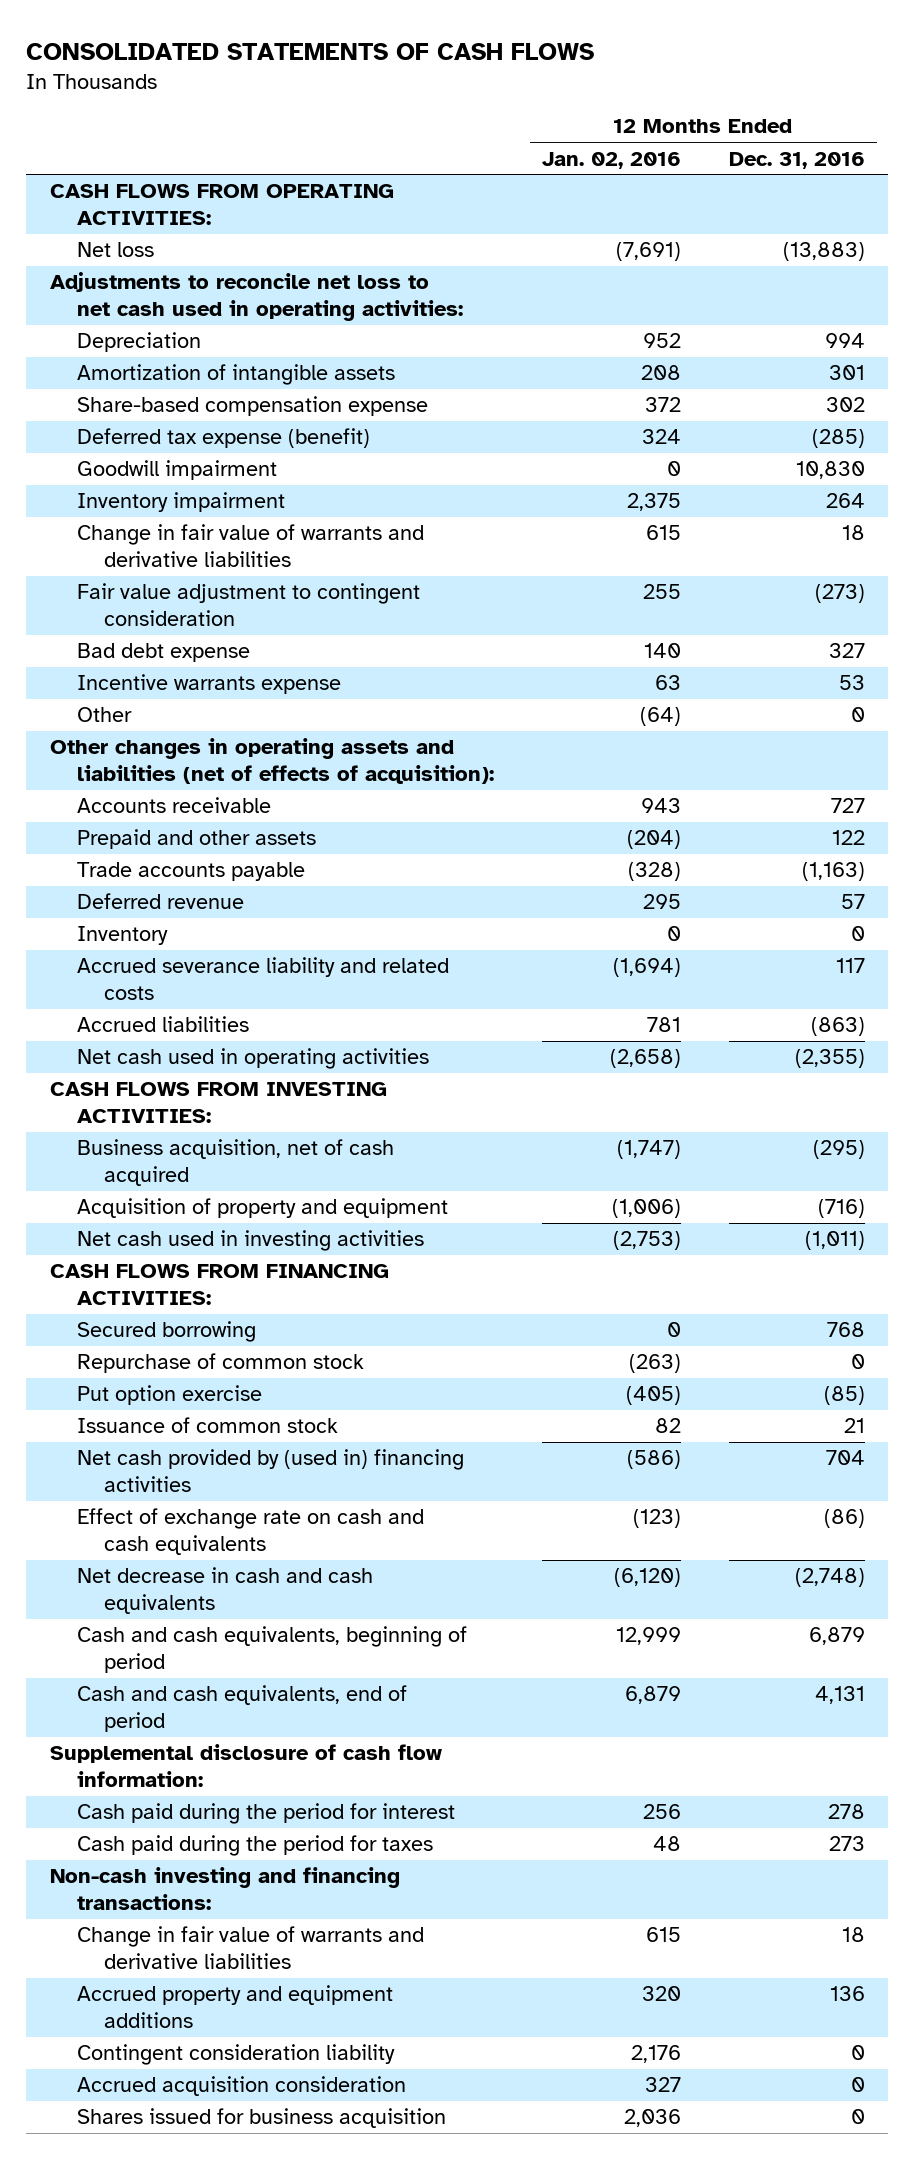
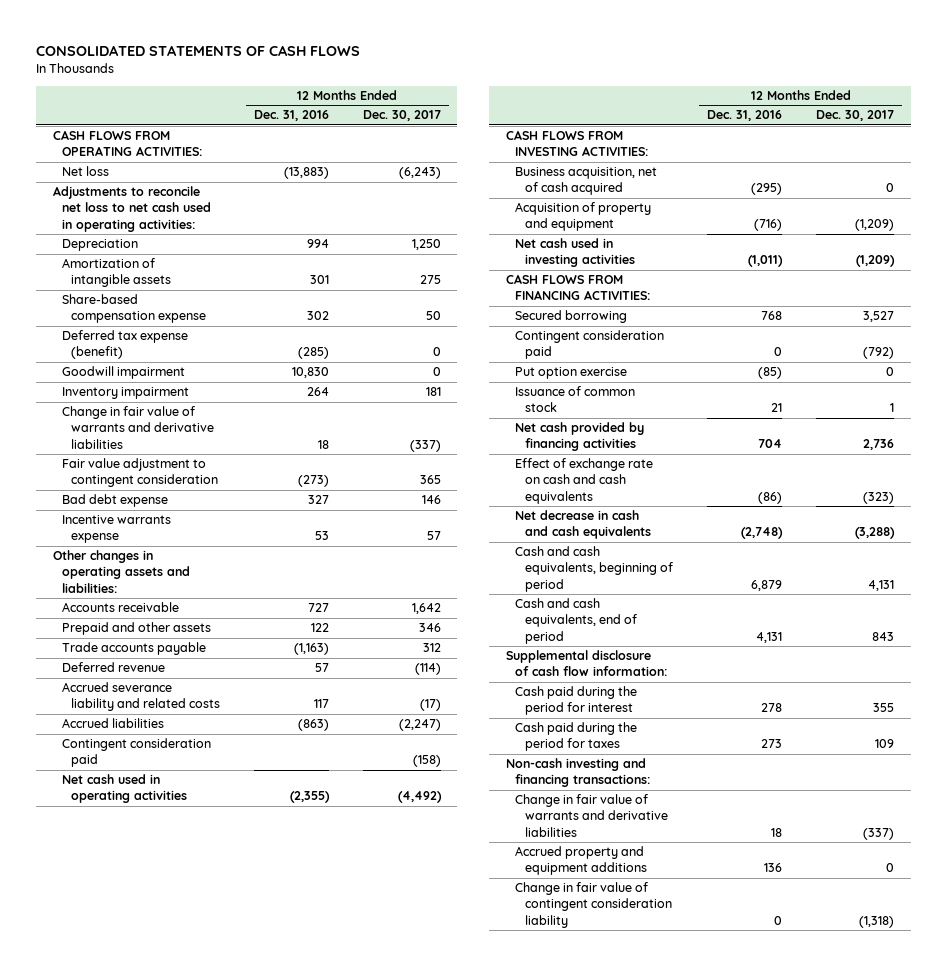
- | 12 Months Ended Jan. 02, 2016 | 12 Months Ended Dec. 31, 2016
+ | 12 Months Ended Dec. 31, 2016 | 12 Months Ended Dec. 30, 2017
- Other | (64) | 0
- Other changes in operating assets and liabilities (net of effects of acquisition):
+ Other changes in operating assets and liabilities:
- Inventory | 0 | 0
+ Contingent consideration paid | | (158)
- Repurchase of common stock | (263) | 0
+ Contingent consideration paid | 0 | (792)
- Net cash provided by (used in) financing activities | (586) | 704
+ Net cash provided by financing activities | 704 | 2,736
- Contingent consideration liability | 2,176 | 0
- Accrued acquisition consideration | 327 | 0
- Shares issued for business acquisition | 2,036 | 0
+ Change in fair value of contingent consideration liability | 0 | (1,318)

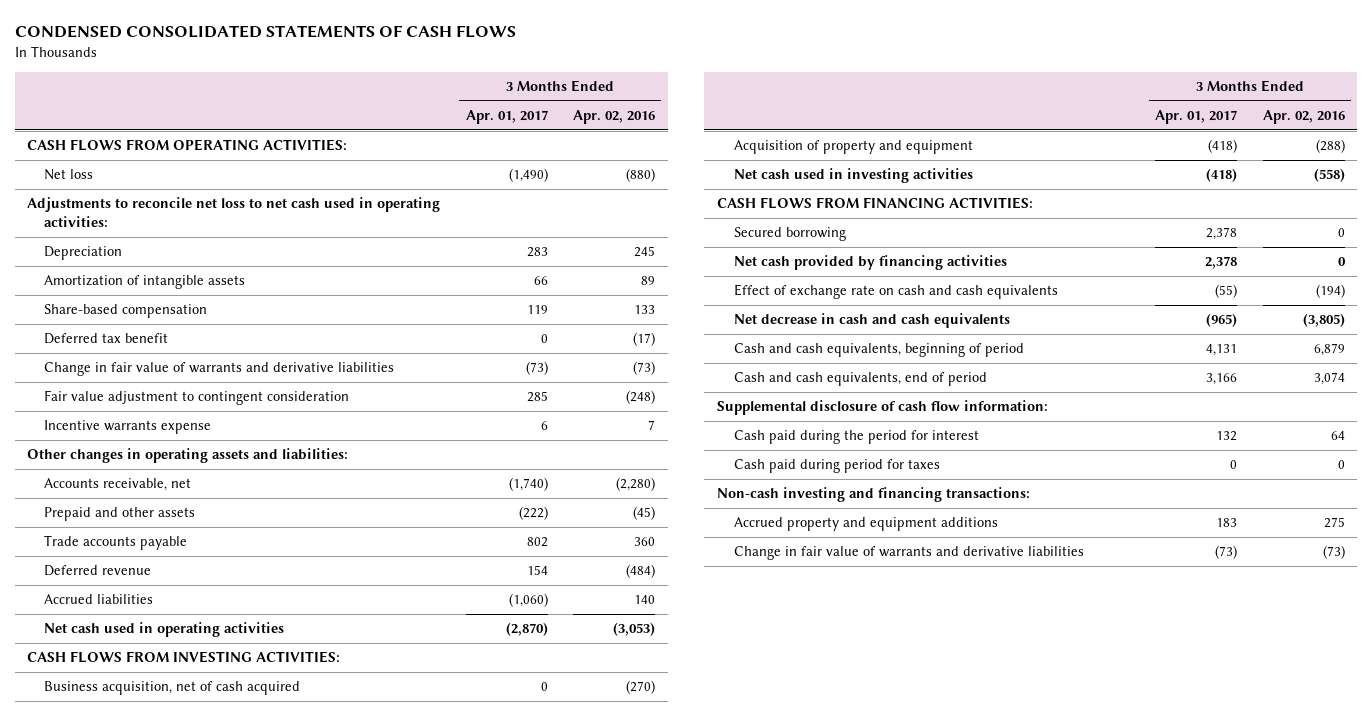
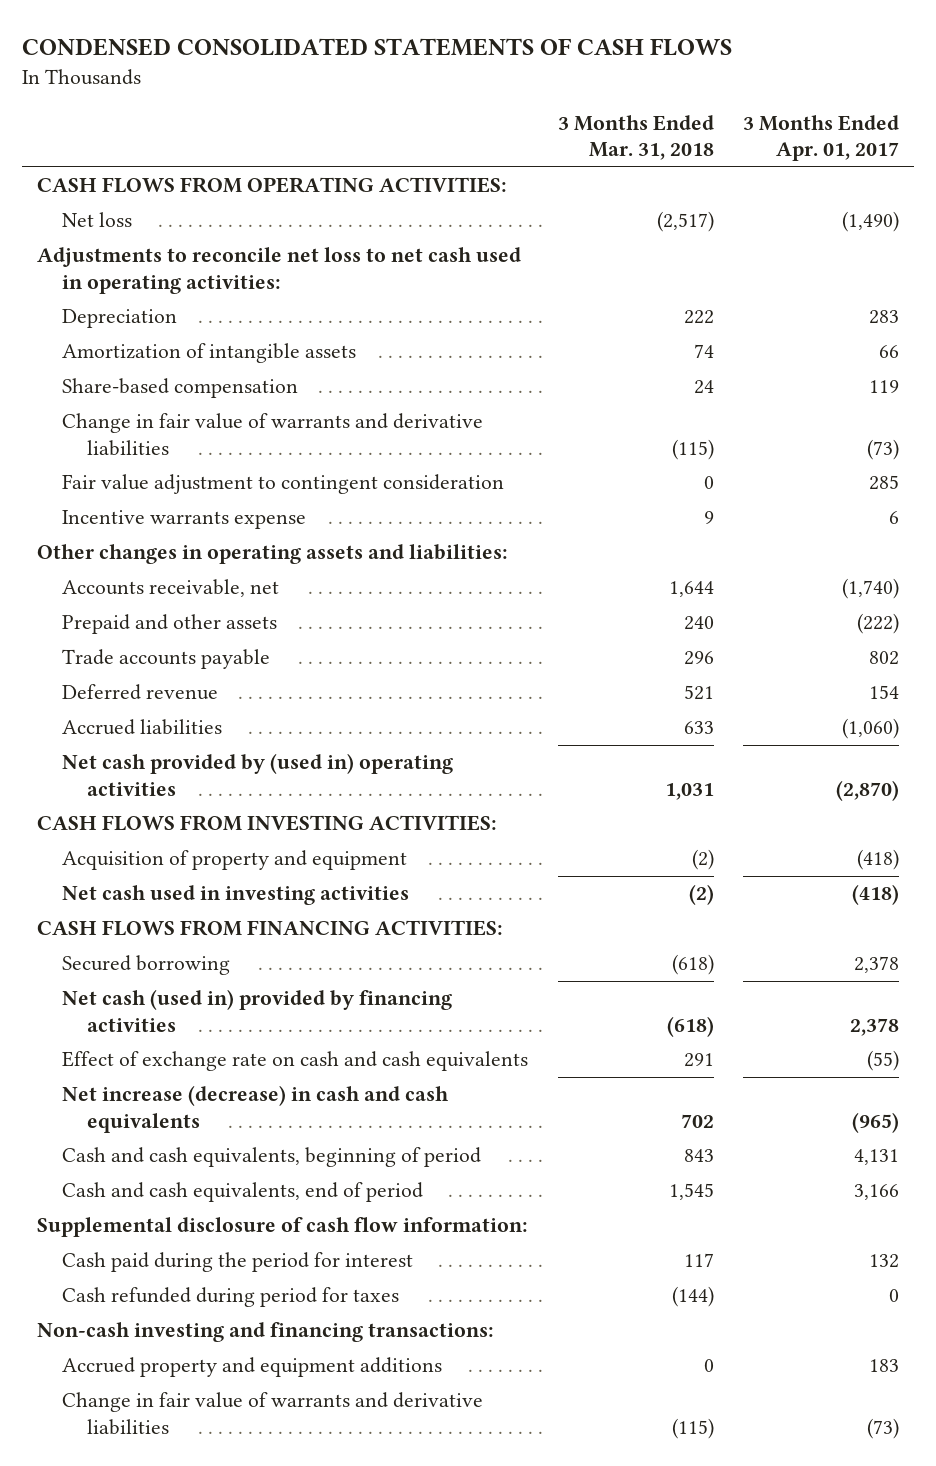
- | 3 Months Ended Apr. 01, 2017 | 3 Months Ended Apr. 02, 2016
+ | 3 Months Ended Mar. 31, 2018 | 3 Months Ended Apr. 01, 2017
- Deferred tax benefit | 0 | (17)
- Net cash used in operating activities | (2,870) | (3,053)
+ Net cash provided by (used in) operating activities | 1,031 | (2,870)
- Business acquisition, net of cash acquired | 0 | (270)
- Net cash provided by financing activities | 2,378 | 0
+ Net cash (used in) provided by financing activities | (618) | 2,378
- Net decrease in cash and cash equivalents | (965) | (3,805)
+ Net increase (decrease) in cash and cash equivalents | 702 | (965)
- Cash paid during period for taxes | 0 | 0
+ Cash refunded during period for taxes | (144) | 0

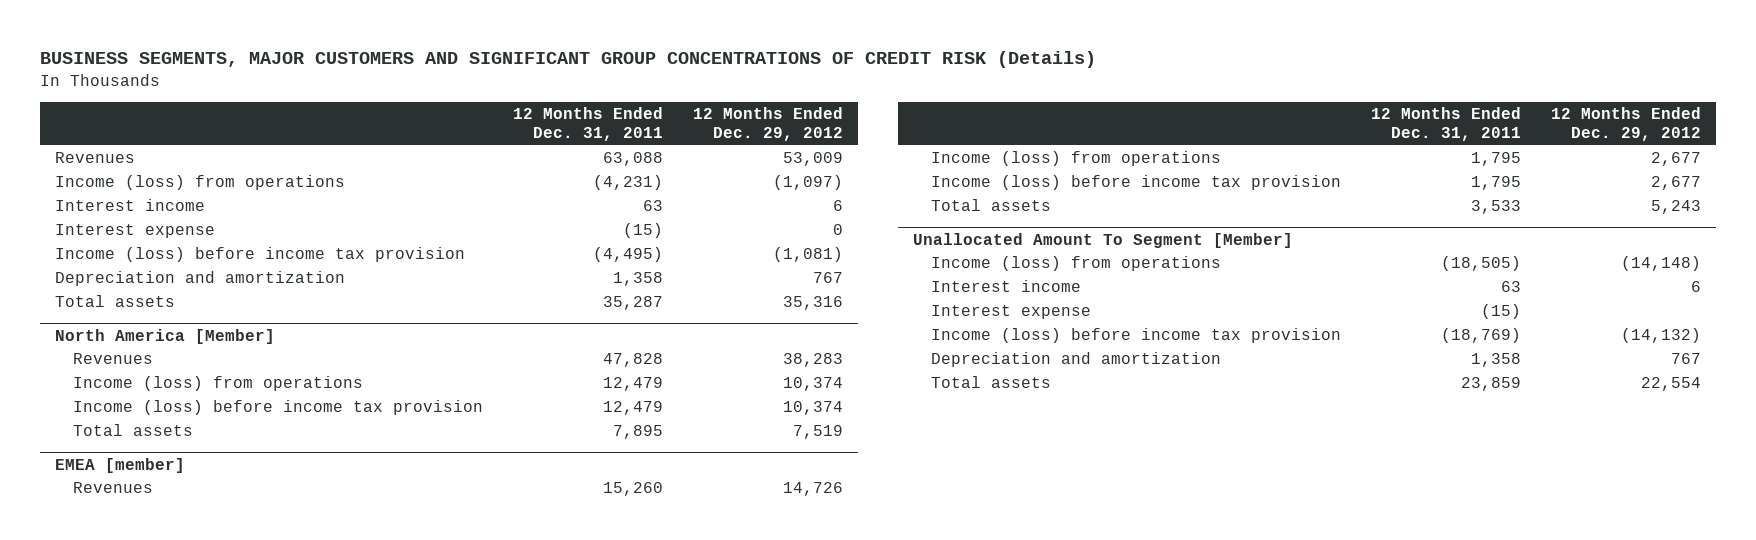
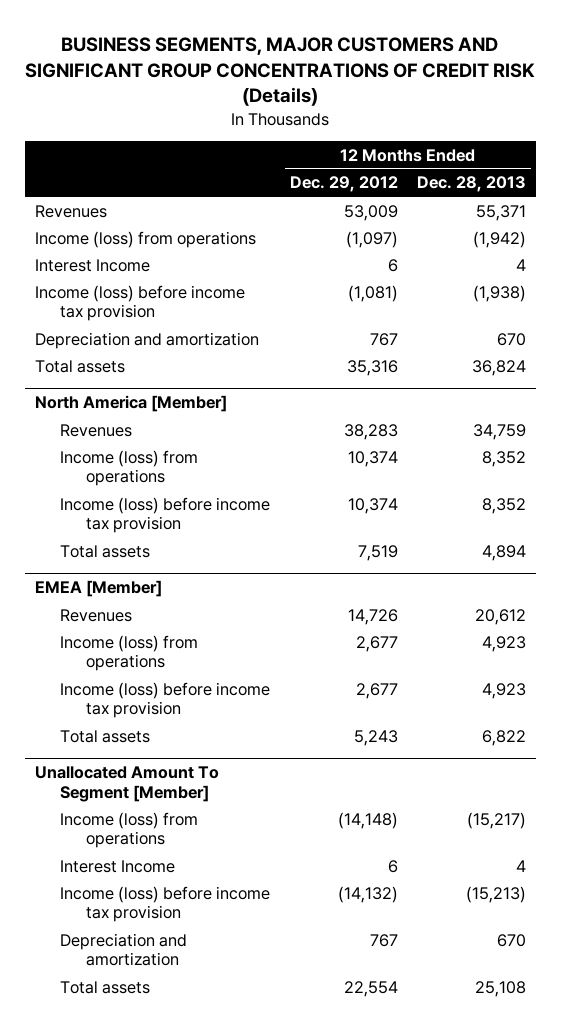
- | 12 Months Ended Dec. 31, 2011 | 12 Months Ended Dec. 29, 2012
+ | 12 Months Ended Dec. 29, 2012 | 12 Months Ended Dec. 28, 2013
- Interest income | 63 | 6
- Interest expense | (15) | 0
+ Interest Income | 6 | 4
- EMEA [member]
+ EMEA [Member]
@ Unallocated Amount To Segment [Member]
- Interest income | 63 | 6
- Interest expense | (15) |
+ Interest Income | 6 | 4

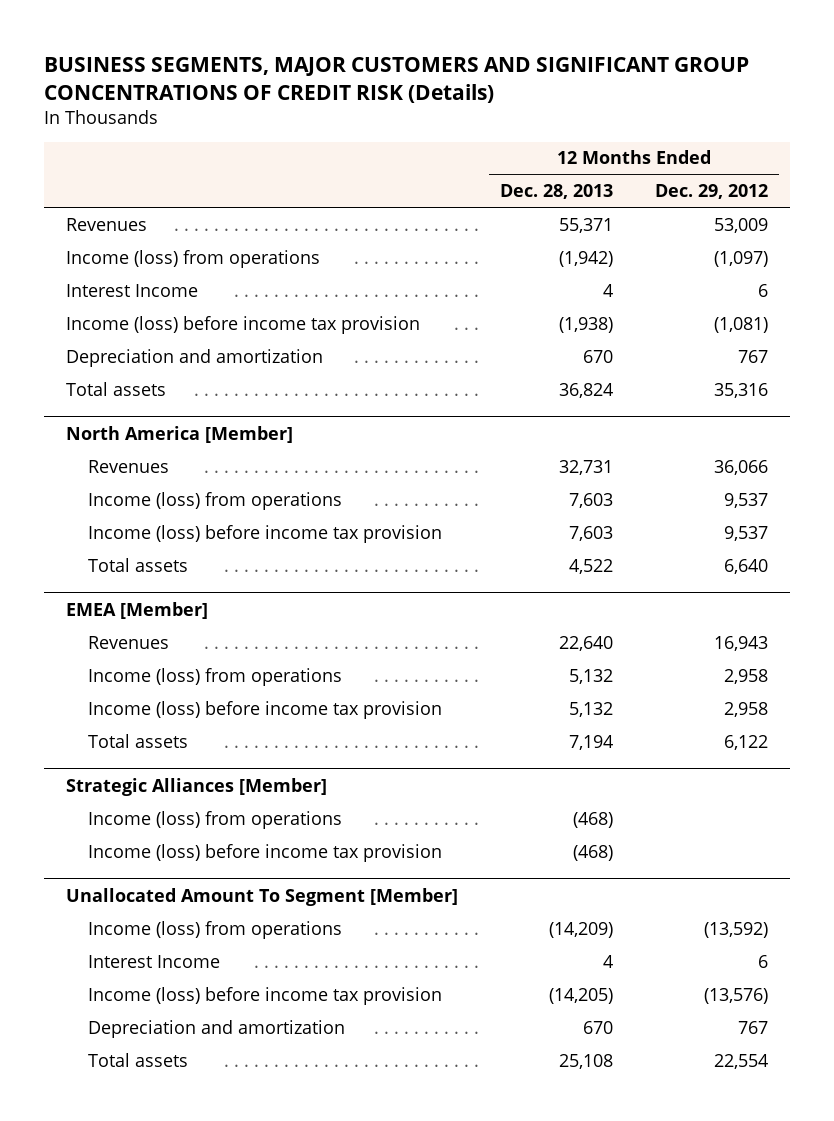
- | 12 Months Ended Dec. 29, 2012 | 12 Months Ended Dec. 28, 2013
+ | 12 Months Ended Dec. 28, 2013 | 12 Months Ended Dec. 29, 2012
@ North America [Member]
- Revenues | 38,283 | 34,759
- Income (loss) from operations | 10,374 | 8,352
- Income (loss) before income tax provision | 10,374 | 8,352
- Total assets | 7,519 | 4,894
+ Revenues | 32,731 | 36,066
+ Income (loss) from operations | 7,603 | 9,537
+ Income (loss) before income tax provision | 7,603 | 9,537
+ Total assets | 4,522 | 6,640
@ EMEA [Member]
- Revenues | 14,726 | 20,612
- Income (loss) from operations | 2,677 | 4,923
- Income (loss) before income tax provision | 2,677 | 4,923
- Total assets | 5,243 | 6,822
+ Revenues | 22,640 | 16,943
+ Income (loss) from operations | 5,132 | 2,958
+ Income (loss) before income tax provision | 5,132 | 2,958
+ Total assets | 7,194 | 6,122
+ Strategic Alliances [Member]
+ Income (loss) from operations | (468) |
+ Income (loss) before income tax provision | (468) |
@ Unallocated Amount To Segment [Member]
- Income (loss) from operations | (14,148) | (15,217)
+ Income (loss) from operations | (14,209) | (13,592)
- Income (loss) before income tax provision | (14,132) | (15,213)
+ Income (loss) before income tax provision | (14,205) | (13,576)

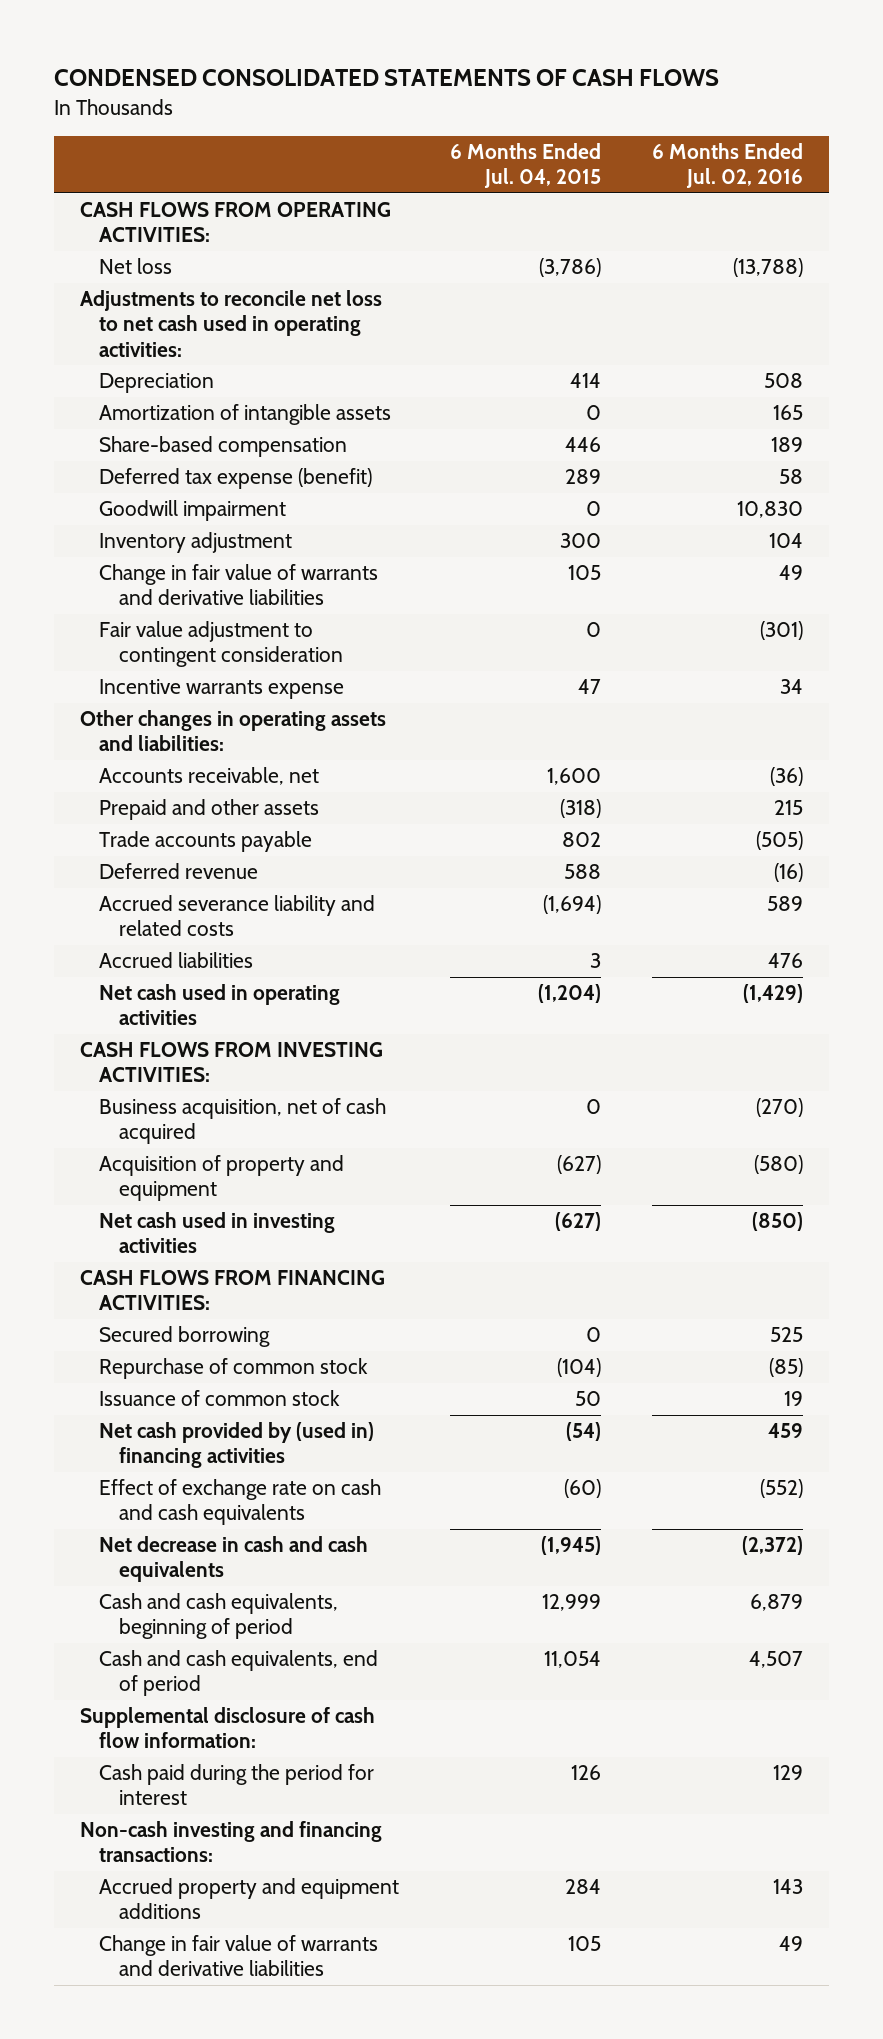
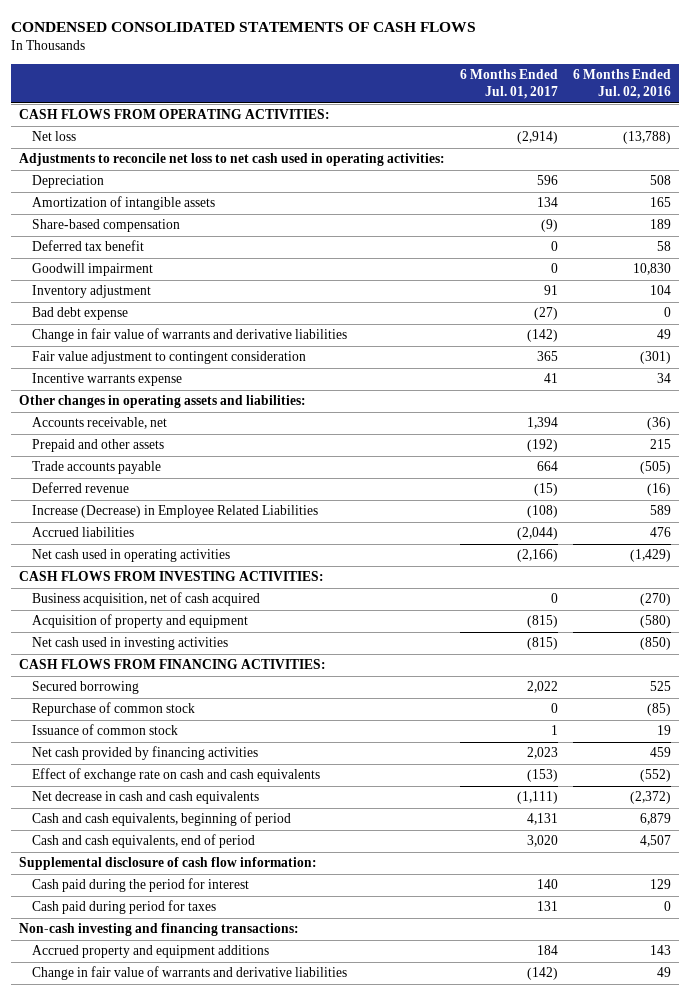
- | 6 Months Ended Jul. 04, 2015 | 6 Months Ended Jul. 02, 2016
+ | 6 Months Ended Jul. 01, 2017 | 6 Months Ended Jul. 02, 2016
- Deferred tax expense (benefit) | 289 | 58
+ Deferred tax benefit | 0 | 58
+ Bad debt expense | (27) | 0
- Accrued severance liability and related costs | (1,694) | 589
+ Increase (Decrease) in Employee Related Liabilities | (108) | 589
- Net cash provided by (used in) financing activities | (54) | 459
+ Net cash provided by financing activities | 2,023 | 459
+ Cash paid during period for taxes | 131 | 0

